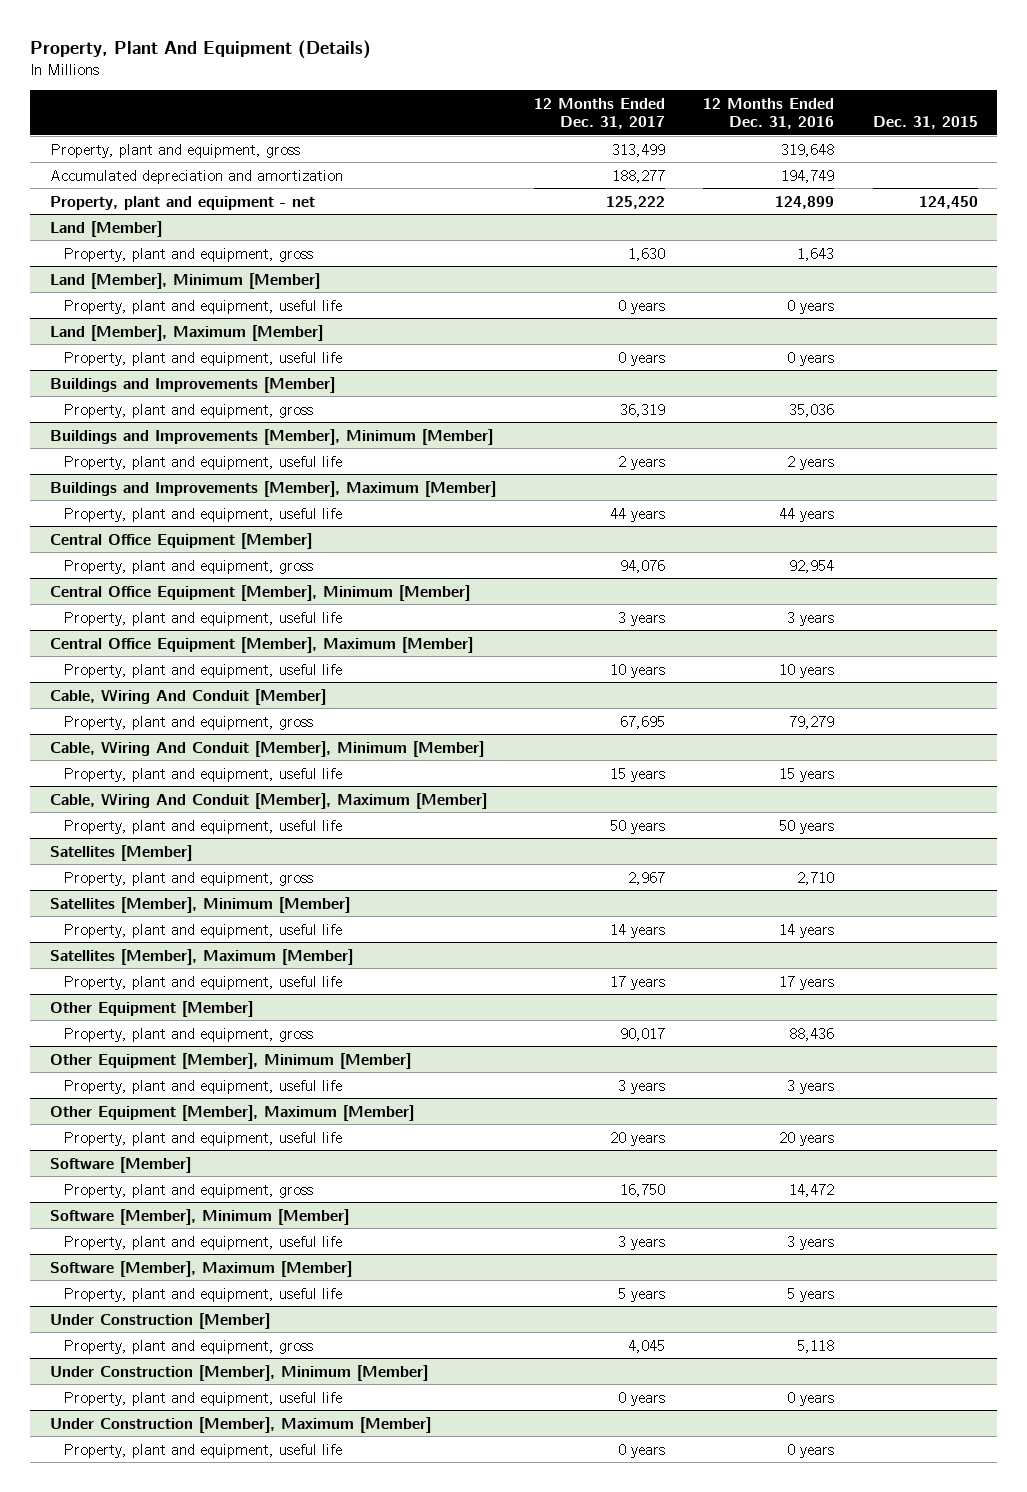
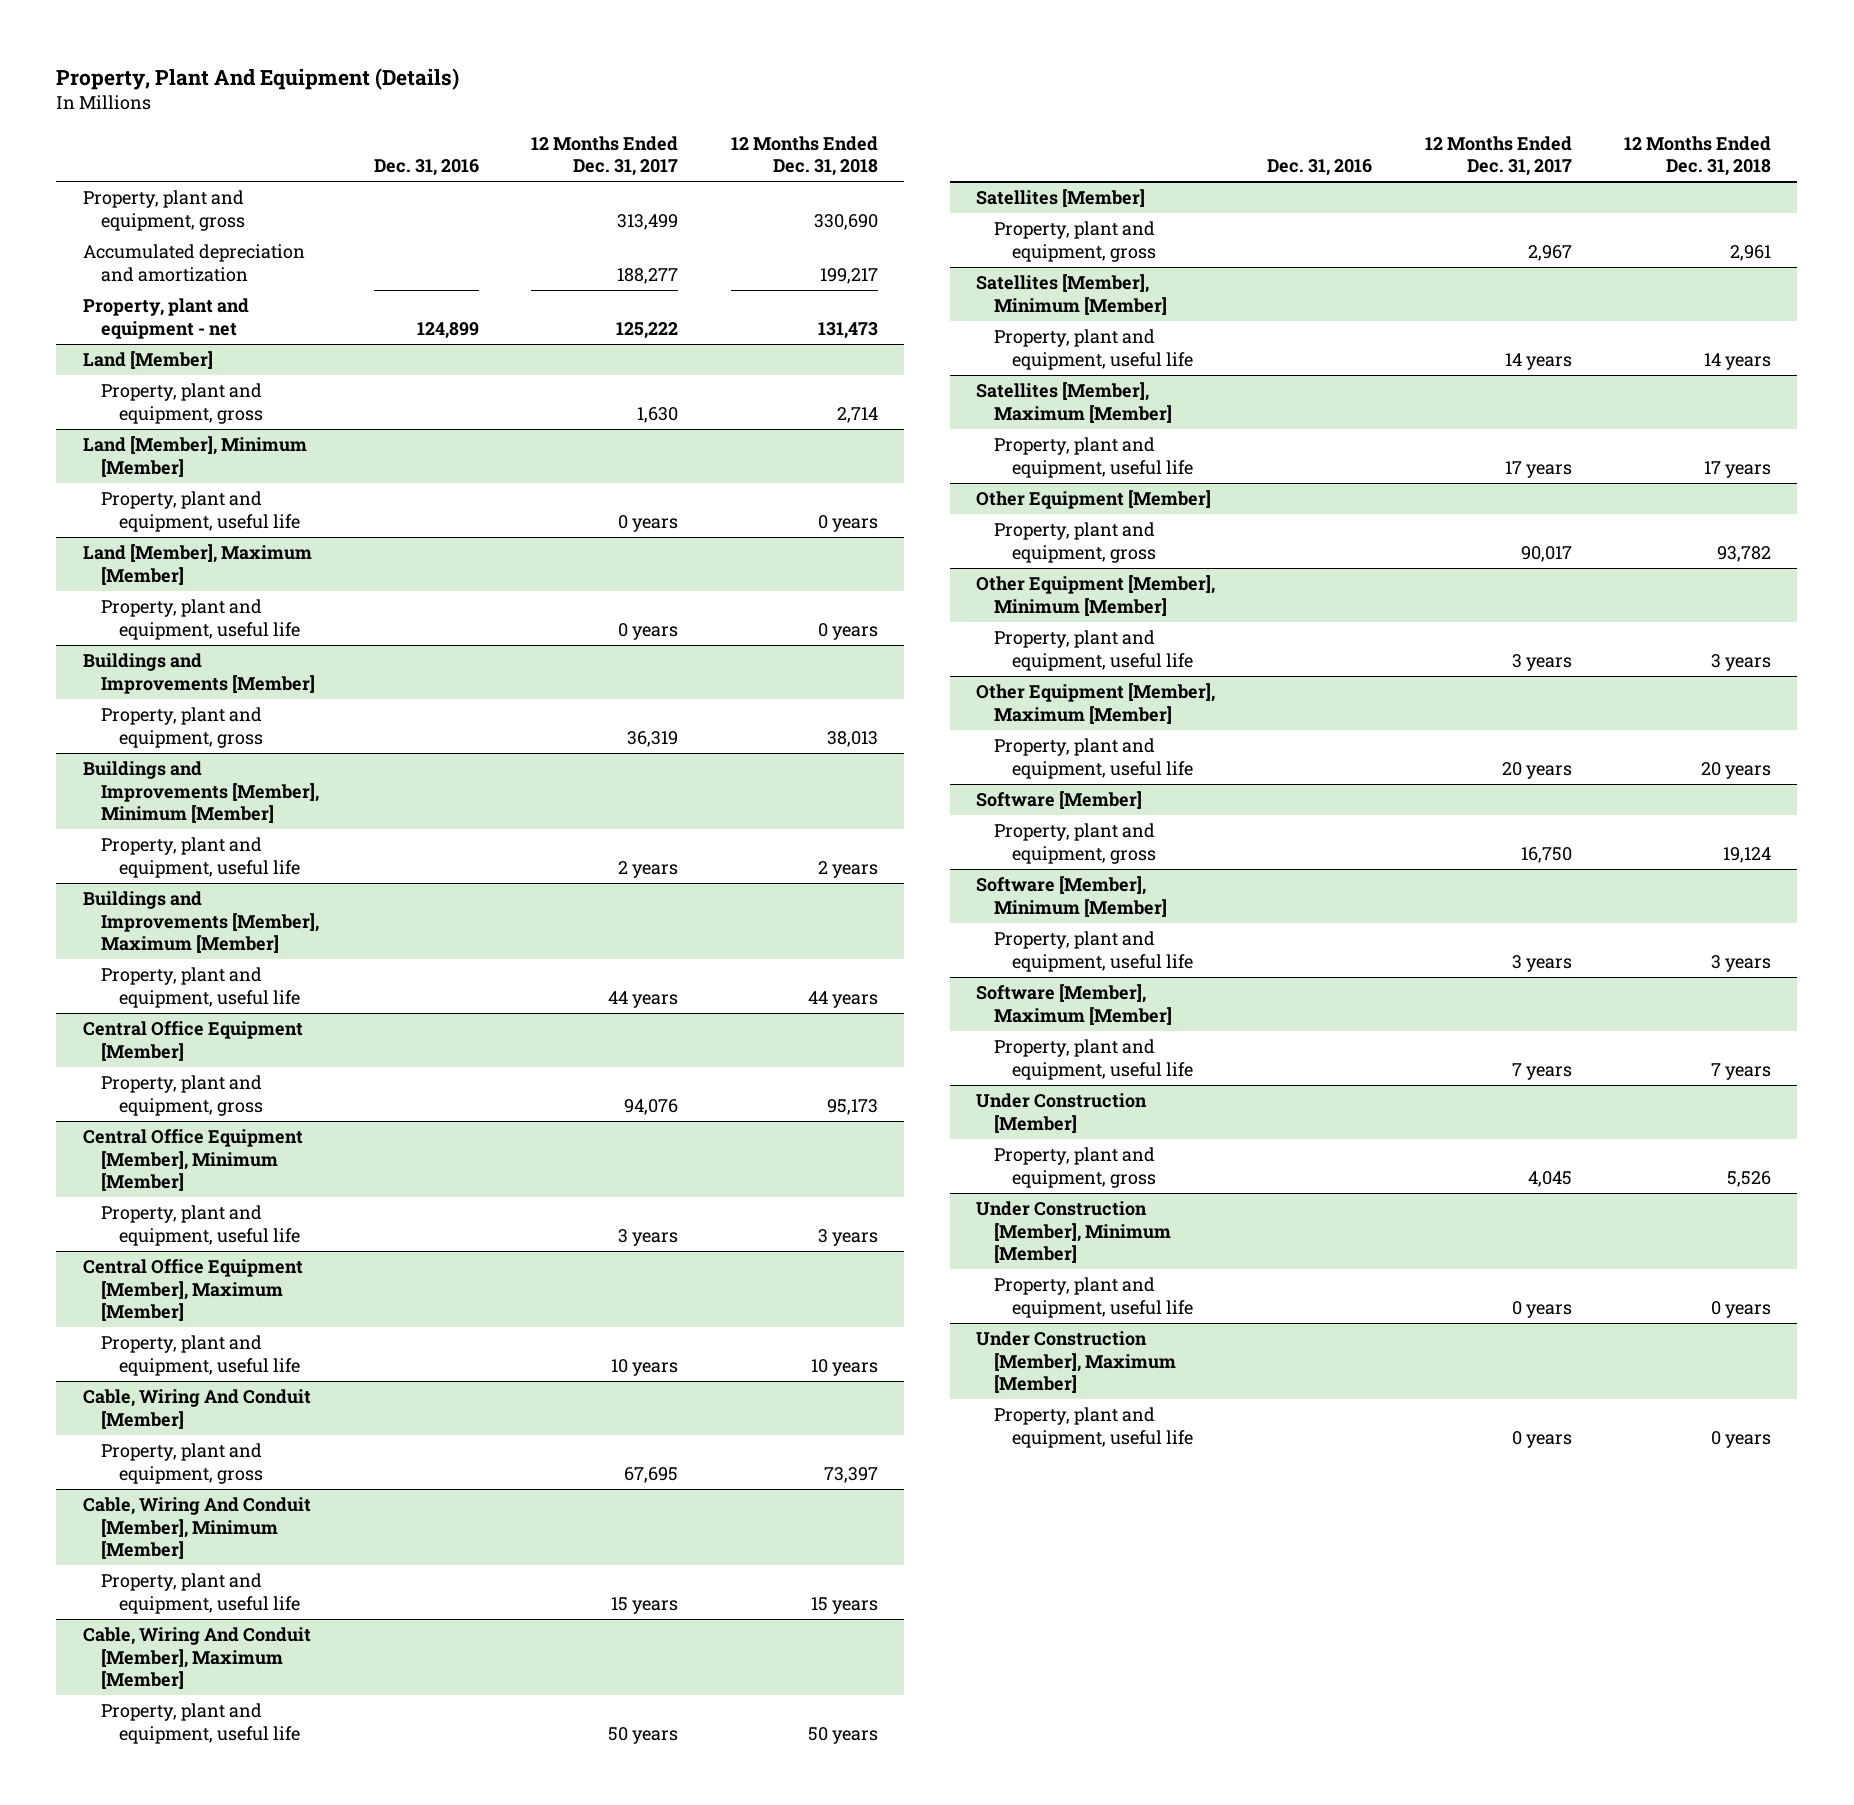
- | 12 Months Ended Dec. 31, 2017 | 12 Months Ended Dec. 31, 2016 | Dec. 31, 2015
+ | Dec. 31, 2016 | 12 Months Ended Dec. 31, 2017 | 12 Months Ended Dec. 31, 2018
@ Software [Member], Maximum [Member]
- Property, plant and equipment, useful life | 5 years | 5 years |
+ Property, plant and equipment, useful life | | 7 years | 7 years

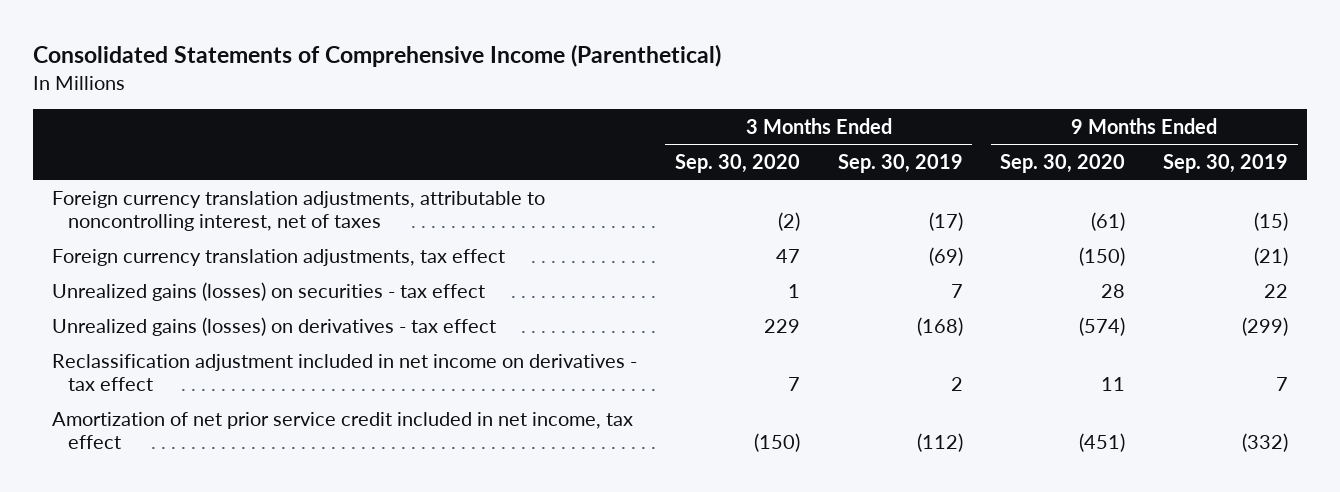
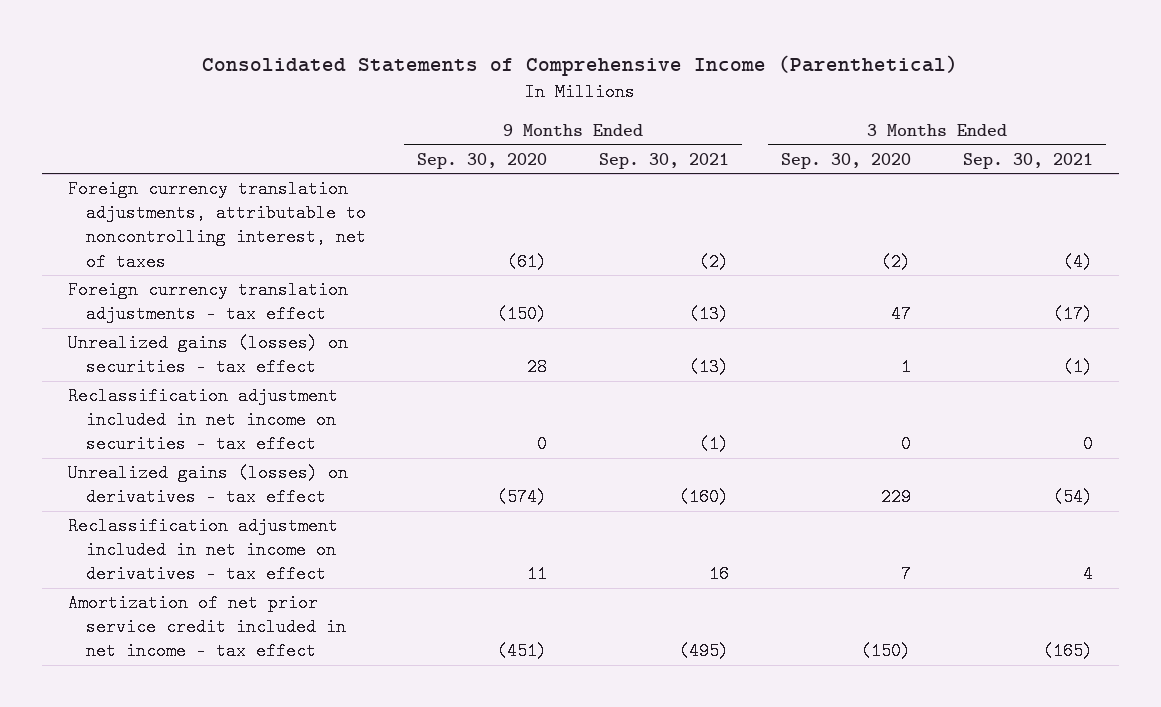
- | 3 Months Ended Sep. 30, 2020 | 3 Months Ended Sep. 30, 2019 | 9 Months Ended Sep. 30, 2020 | 9 Months Ended Sep. 30, 2019
+ | 9 Months Ended Sep. 30, 2020 | 9 Months Ended Sep. 30, 2021 | 3 Months Ended Sep. 30, 2020 | 3 Months Ended Sep. 30, 2021
- Foreign currency translation adjustments, tax effect | 47 | (69) | (150) | (21)
+ Foreign currency translation adjustments - tax effect | (150) | (13) | 47 | (17)
+ Reclassification adjustment included in net income on securities - tax effect | 0 | (1) | 0 | 0
- Amortization of net prior service credit included in net income, tax effect | (150) | (112) | (451) | (332)
+ Amortization of net prior service credit included in net income - tax effect | (451) | (495) | (150) | (165)

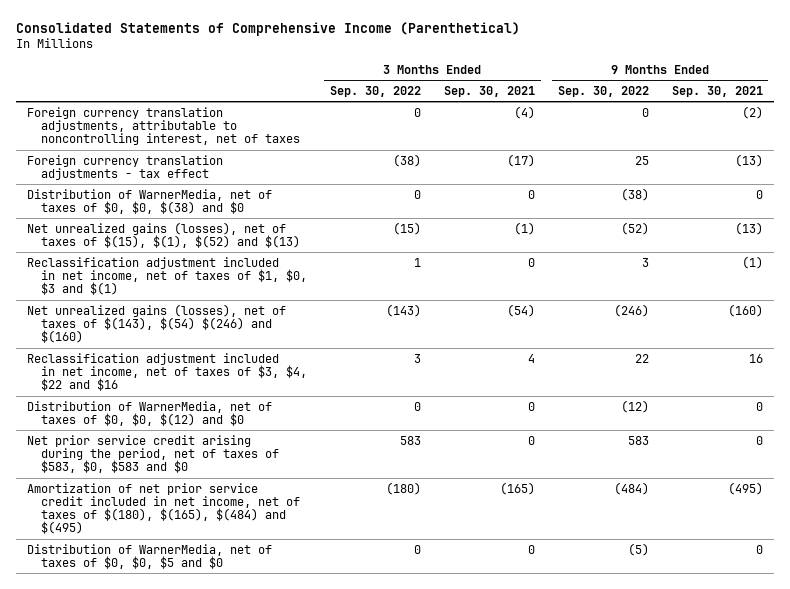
- | 9 Months Ended Sep. 30, 2020 | 9 Months Ended Sep. 30, 2021 | 3 Months Ended Sep. 30, 2020 | 3 Months Ended Sep. 30, 2021
+ | 3 Months Ended Sep. 30, 2022 | 3 Months Ended Sep. 30, 2021 | 9 Months Ended Sep. 30, 2022 | 9 Months Ended Sep. 30, 2021
- Unrealized gains (losses) on securities - tax effect | 28 | (13) | 1 | (1)
- Reclassification adjustment included in net income on securities - tax effect | 0 | (1) | 0 | 0
- Unrealized gains (losses) on derivatives - tax effect | (574) | (160) | 229 | (54)
- Reclassification adjustment included in net income on derivatives - tax effect | 11 | 16 | 7 | 4
- Amortization of net prior service credit included in net income - tax effect | (451) | (495) | (150) | (165)
+ Distribution of WarnerMedia, net of taxes of $0, $0, $(38) and $0 | 0 | 0 | (38) | 0
+ Net unrealized gains (losses), net of taxes of $(15), $(1), $(52) and $(13) | (15) | (1) | (52) | (13)
+ Reclassification adjustment included in net income, net of taxes of $1, $0, $3 and $(1) | 1 | 0 | 3 | (1)
+ Net unrealized gains (losses), net of taxes of $(143), $(54) $(246) and $(160) | (143) | (54) | (246) | (160)
+ Reclassification adjustment included in net income, net of taxes of $3, $4, $22 and $16 | 3 | 4 | 22 | 16
+ Distribution of WarnerMedia, net of taxes of $0, $0, $(12) and $0 | 0 | 0 | (12) | 0
+ Net prior service credit arising during the period, net of taxes of $583, $0, $583 and $0 | 583 | 0 | 583 | 0
+ Amortization of net prior service credit included in net income, net of taxes of $(180), $(165), $(484) and $(495) | (180) | (165) | (484) | (495)
+ Distribution of WarnerMedia, net of taxes of $0, $0, $5 and $0 | 0 | 0 | (5) | 0

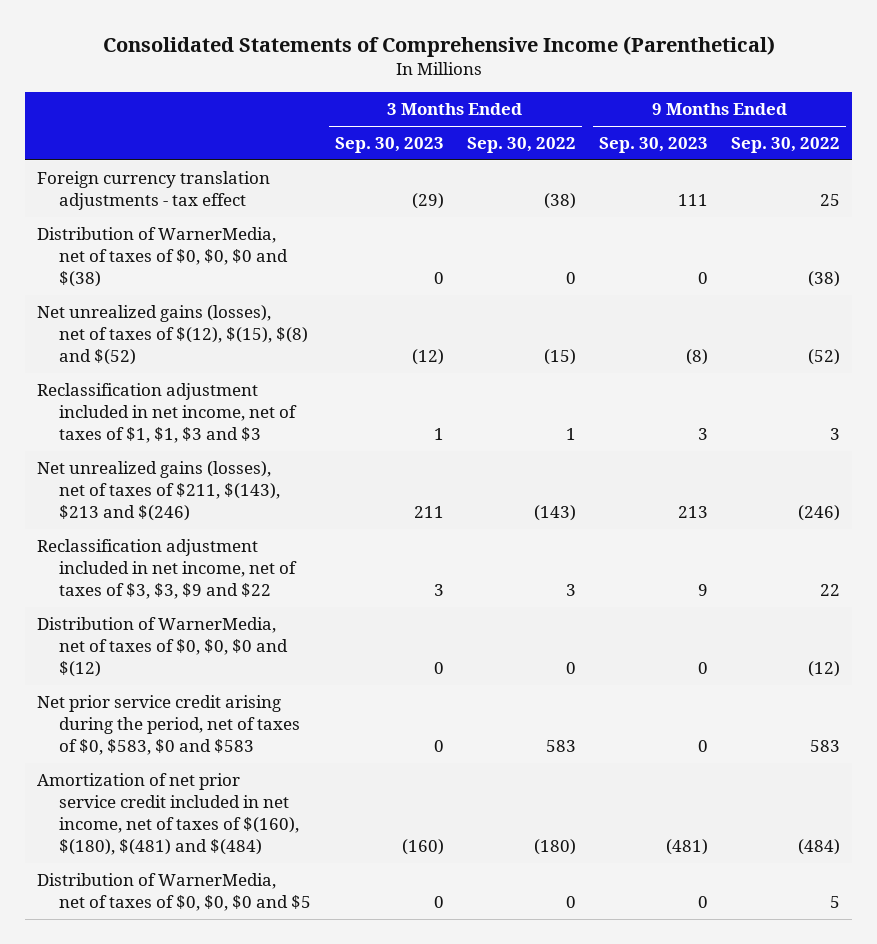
- | 3 Months Ended Sep. 30, 2022 | 3 Months Ended Sep. 30, 2021 | 9 Months Ended Sep. 30, 2022 | 9 Months Ended Sep. 30, 2021
+ | 3 Months Ended Sep. 30, 2023 | 3 Months Ended Sep. 30, 2022 | 9 Months Ended Sep. 30, 2023 | 9 Months Ended Sep. 30, 2022
- Foreign currency translation adjustments, attributable to noncontrolling interest, net of taxes | 0 | (4) | 0 | (2)
- Distribution of WarnerMedia, net of taxes of $0, $0, $(38) and $0 | 0 | 0 | (38) | 0
- Net unrealized gains (losses), net of taxes of $(15), $(1), $(52) and $(13) | (15) | (1) | (52) | (13)
- Reclassification adjustment included in net income, net of taxes of $1, $0, $3 and $(1) | 1 | 0 | 3 | (1)
- Net unrealized gains (losses), net of taxes of $(143), $(54) $(246) and $(160) | (143) | (54) | (246) | (160)
- Reclassification adjustment included in net income, net of taxes of $3, $4, $22 and $16 | 3 | 4 | 22 | 16
- Distribution of WarnerMedia, net of taxes of $0, $0, $(12) and $0 | 0 | 0 | (12) | 0
- Net prior service credit arising during the period, net of taxes of $583, $0, $583 and $0 | 583 | 0 | 583 | 0
- Amortization of net prior service credit included in net income, net of taxes of $(180), $(165), $(484) and $(495) | (180) | (165) | (484) | (495)
- Distribution of WarnerMedia, net of taxes of $0, $0, $5 and $0 | 0 | 0 | (5) | 0
+ Distribution of WarnerMedia, net of taxes of $0, $0, $0 and $(38) | 0 | 0 | 0 | (38)
+ Net unrealized gains (losses), net of taxes of $(12), $(15), $(8) and $(52) | (12) | (15) | (8) | (52)
+ Reclassification adjustment included in net income, net of taxes of $1, $1, $3 and $3 | 1 | 1 | 3 | 3
+ Net unrealized gains (losses), net of taxes of $211, $(143), $213 and $(246) | 211 | (143) | 213 | (246)
+ Reclassification adjustment included in net income, net of taxes of $3, $3, $9 and $22 | 3 | 3 | 9 | 22
+ Distribution of WarnerMedia, net of taxes of $0, $0, $0 and $(12) | 0 | 0 | 0 | (12)
+ Net prior service credit arising during the period, net of taxes of $0, $583, $0 and $583 | 0 | 583 | 0 | 583
+ Amortization of net prior service credit included in net income, net of taxes of $(160), $(180), $(481) and $(484) | (160) | (180) | (481) | (484)
+ Distribution of WarnerMedia, net of taxes of $0, $0, $0 and $5 | 0 | 0 | 0 | 5

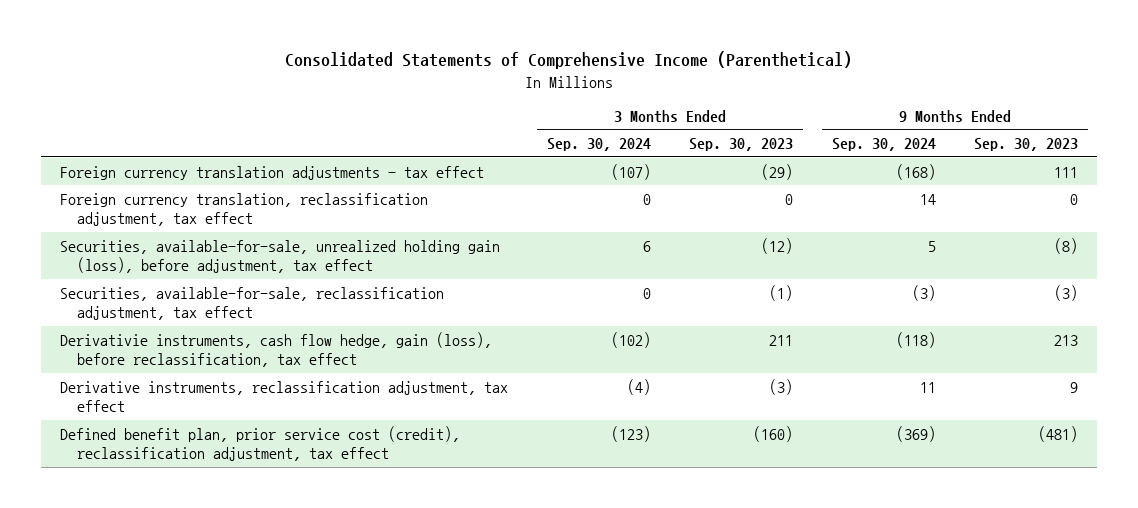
- | 3 Months Ended Sep. 30, 2023 | 3 Months Ended Sep. 30, 2022 | 9 Months Ended Sep. 30, 2023 | 9 Months Ended Sep. 30, 2022
+ | 3 Months Ended Sep. 30, 2024 | 3 Months Ended Sep. 30, 2023 | 9 Months Ended Sep. 30, 2024 | 9 Months Ended Sep. 30, 2023
- Distribution of WarnerMedia, net of taxes of $0, $0, $0 and $(38) | 0 | 0 | 0 | (38)
- Net unrealized gains (losses), net of taxes of $(12), $(15), $(8) and $(52) | (12) | (15) | (8) | (52)
- Reclassification adjustment included in net income, net of taxes of $1, $1, $3 and $3 | 1 | 1 | 3 | 3
- Net unrealized gains (losses), net of taxes of $211, $(143), $213 and $(246) | 211 | (143) | 213 | (246)
- Reclassification adjustment included in net income, net of taxes of $3, $3, $9 and $22 | 3 | 3 | 9 | 22
- Distribution of WarnerMedia, net of taxes of $0, $0, $0 and $(12) | 0 | 0 | 0 | (12)
- Net prior service credit arising during the period, net of taxes of $0, $583, $0 and $583 | 0 | 583 | 0 | 583
- Amortization of net prior service credit included in net income, net of taxes of $(160), $(180), $(481) and $(484) | (160) | (180) | (481) | (484)
- Distribution of WarnerMedia, net of taxes of $0, $0, $0 and $5 | 0 | 0 | 0 | 5
+ Foreign currency translation, reclassification adjustment, tax effect | 0 | 0 | 14 | 0
+ Securities, available-for-sale, unrealized holding gain (loss), before adjustment, tax effect | 6 | (12) | 5 | (8)
+ Securities, available-for-sale, reclassification adjustment, tax effect | 0 | (1) | (3) | (3)
+ Derivativie instruments, cash flow hedge, gain (loss), before reclassification, tax effect | (102) | 211 | (118) | 213
+ Derivative instruments, reclassification adjustment, tax effect | (4) | (3) | 11 | 9
+ Defined benefit plan, prior service cost (credit), reclassification adjustment, tax effect | (123) | (160) | (369) | (481)

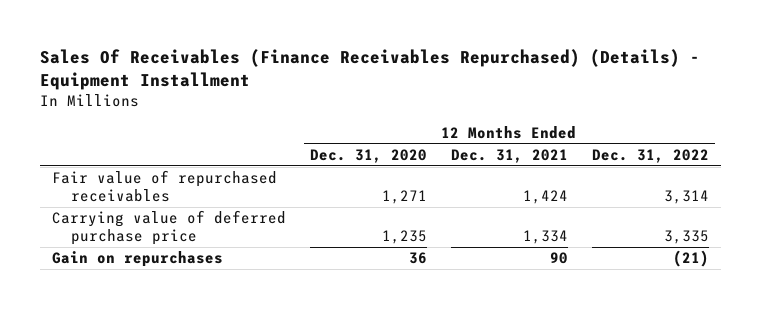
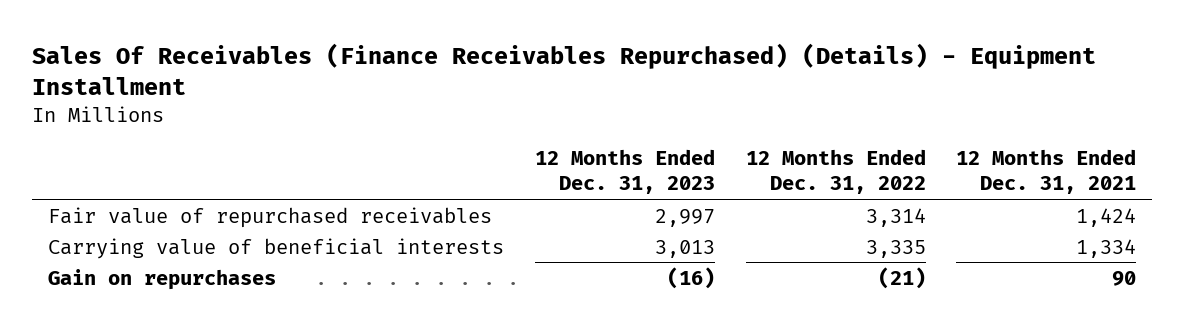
- | 12 Months Ended Dec. 31, 2020 | 12 Months Ended Dec. 31, 2021 | 12 Months Ended Dec. 31, 2022
+ | 12 Months Ended Dec. 31, 2023 | 12 Months Ended Dec. 31, 2022 | 12 Months Ended Dec. 31, 2021
- Carrying value of deferred purchase price | 1,235 | 1,334 | 3,335
+ Carrying value of beneficial interests | 3,013 | 3,335 | 1,334

